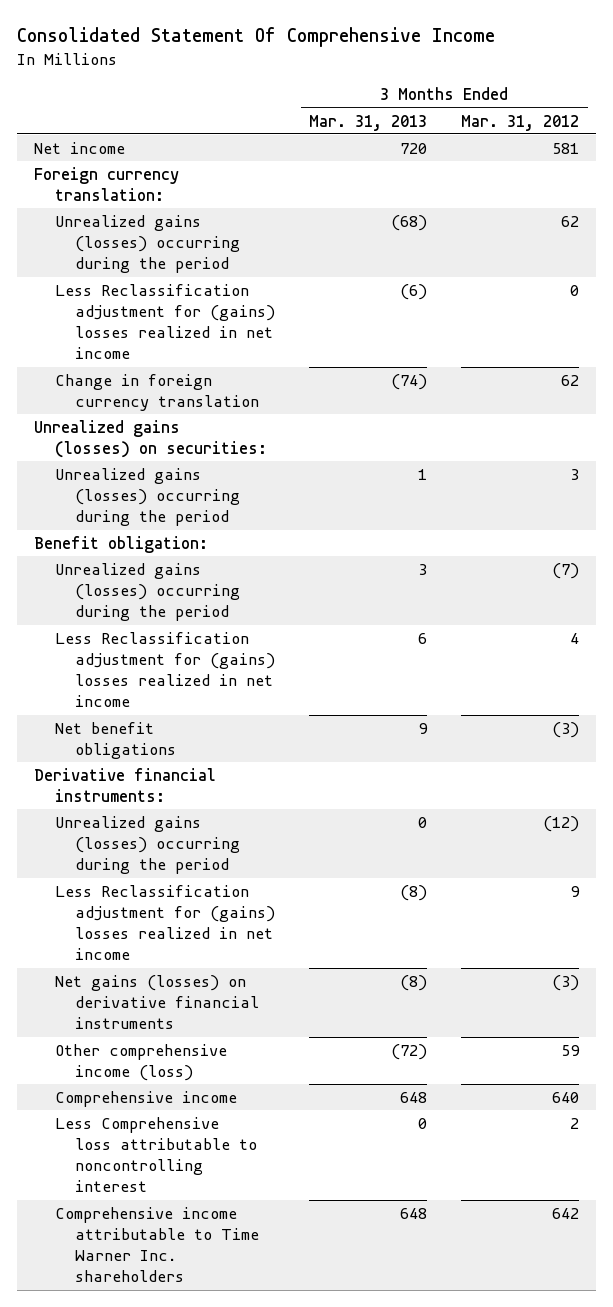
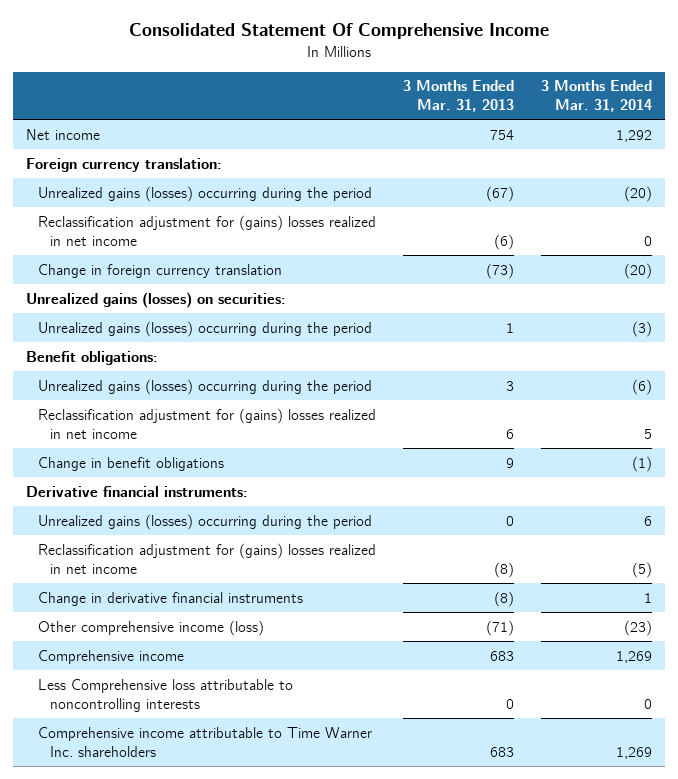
- | 3 Months Ended Mar. 31, 2013 | 3 Months Ended Mar. 31, 2012
+ | 3 Months Ended Mar. 31, 2013 | 3 Months Ended Mar. 31, 2014
- Net income | 720 | 581
+ Net income | 754 | 1,292
- Unrealized gains (losses) occurring during the period | (68) | 62
- Less Reclassification adjustment for (gains) losses realized in net income | (6) | 0
- Change in foreign currency translation | (74) | 62
+ Unrealized gains (losses) occurring during the period | (67) | (20)
+ Reclassification adjustment for (gains) losses realized in net income | (6) | 0
+ Change in foreign currency translation | (73) | (20)
- Benefit obligation:
+ Benefit obligations:
- Less Reclassification adjustment for (gains) losses realized in net income | 6 | 4
- Net benefit obligations | 9 | (3)
+ Reclassification adjustment for (gains) losses realized in net income | 6 | 5
+ Change in benefit obligations | 9 | (1)
- Less Reclassification adjustment for (gains) losses realized in net income | (8) | 9
- Net gains (losses) on derivative financial instruments | (8) | (3)
- Other comprehensive income (loss) | (72) | 59
- Comprehensive income | 648 | 640
- Less Comprehensive loss attributable to noncontrolling interest | 0 | 2
- Comprehensive income attributable to Time Warner Inc. shareholders | 648 | 642
+ Reclassification adjustment for (gains) losses realized in net income | (8) | (5)
+ Change in derivative financial instruments | (8) | 1
+ Other comprehensive income (loss) | (71) | (23)
+ Comprehensive income | 683 | 1,269
+ Less Comprehensive loss attributable to noncontrolling interests | 0 | 0
+ Comprehensive income attributable to Time Warner Inc. shareholders | 683 | 1,269

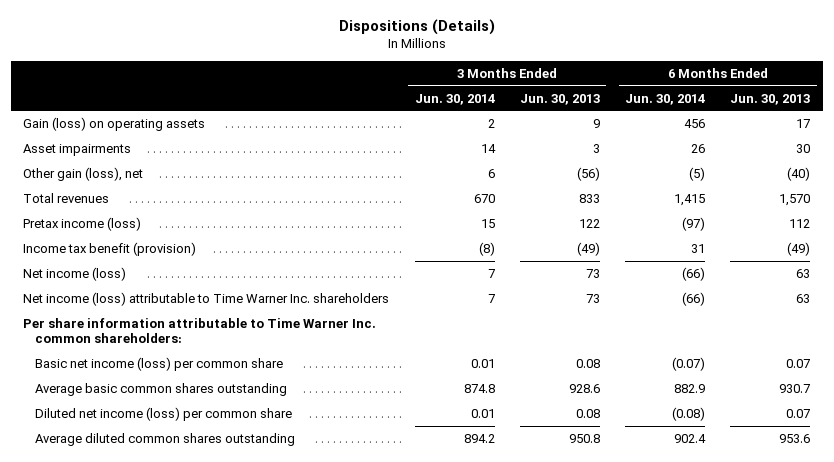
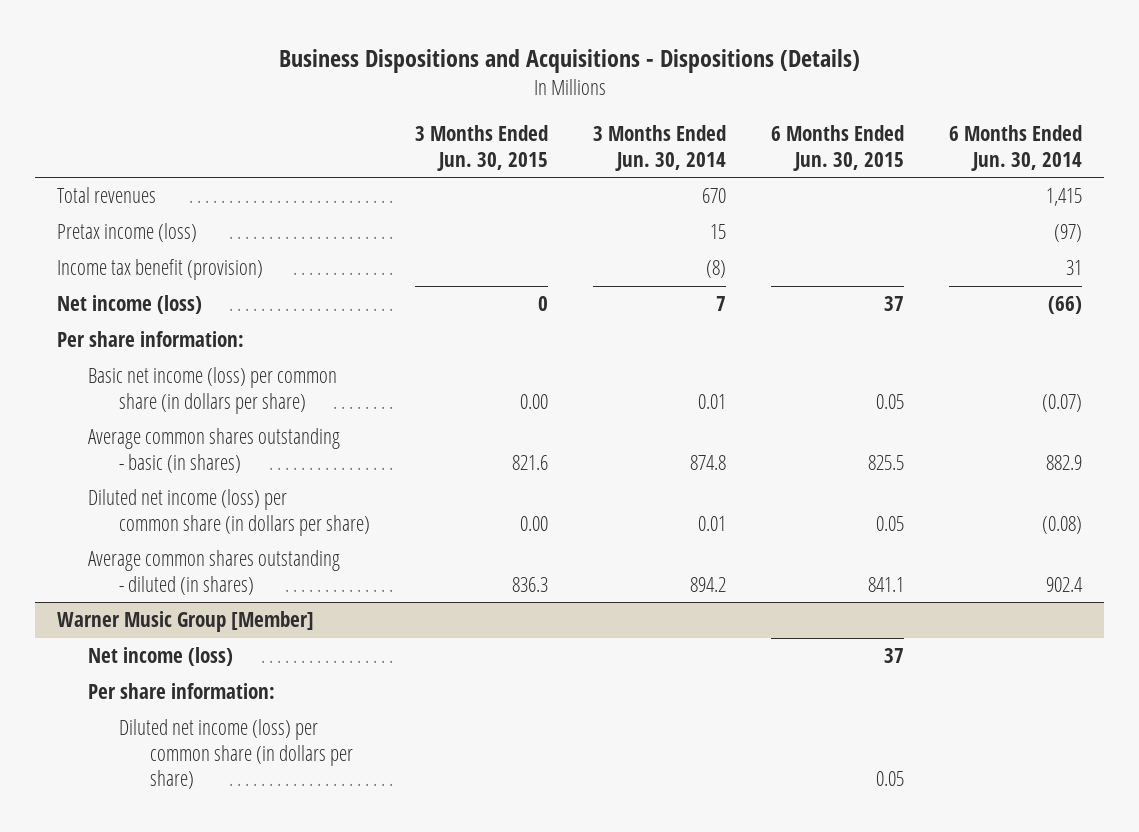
- Dispositions (Details)
+ Business Dispositions and Acquisitions - Dispositions (Details)
- | 3 Months Ended Jun. 30, 2014 | 3 Months Ended Jun. 30, 2013 | 6 Months Ended Jun. 30, 2014 | 6 Months Ended Jun. 30, 2013
+ | 3 Months Ended Jun. 30, 2015 | 3 Months Ended Jun. 30, 2014 | 6 Months Ended Jun. 30, 2015 | 6 Months Ended Jun. 30, 2014
- Gain (loss) on operating assets | 2 | 9 | 456 | 17
- Asset impairments | 14 | 3 | 26 | 30
- Other gain (loss), net | 6 | (56) | (5) | (40)
- Net income (loss) attributable to Time Warner Inc. shareholders | 7 | 73 | (66) | 63
- Per share information attributable to Time Warner Inc. common shareholders:
- Basic net income (loss) per common share | 0.01 | 0.08 | (0.07) | 0.07
- Average basic common shares outstanding | 874.8 | 928.6 | 882.9 | 930.7
- Diluted net income (loss) per common share | 0.01 | 0.08 | (0.08) | 0.07
- Average diluted common shares outstanding | 894.2 | 950.8 | 902.4 | 953.6
+ Per share information:
+ Basic net income (loss) per common share (in dollars per share) | 0.00 | 0.01 | 0.05 | (0.07)
+ Average common shares outstanding - basic (in shares) | 821.6 | 874.8 | 825.5 | 882.9
+ Diluted net income (loss) per common share (in dollars per share) | 0.00 | 0.01 | 0.05 | (0.08)
+ Average common shares outstanding - diluted (in shares) | 836.3 | 894.2 | 841.1 | 902.4
+ Warner Music Group [Member]
+ Net income (loss) | | | 37 |
+ Per share information:
+ Diluted net income (loss) per common share (in dollars per share) | | | 0.05 |

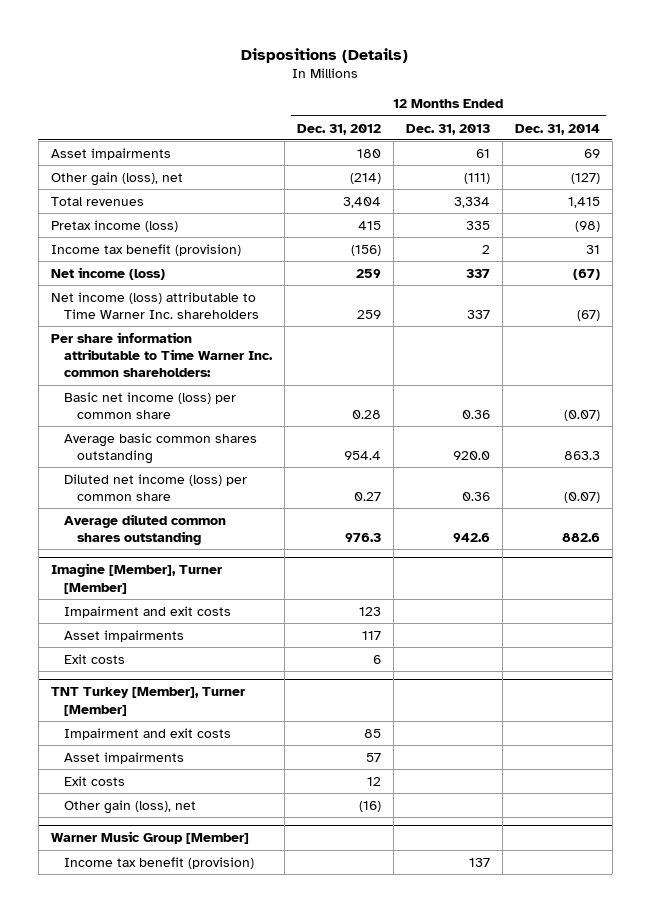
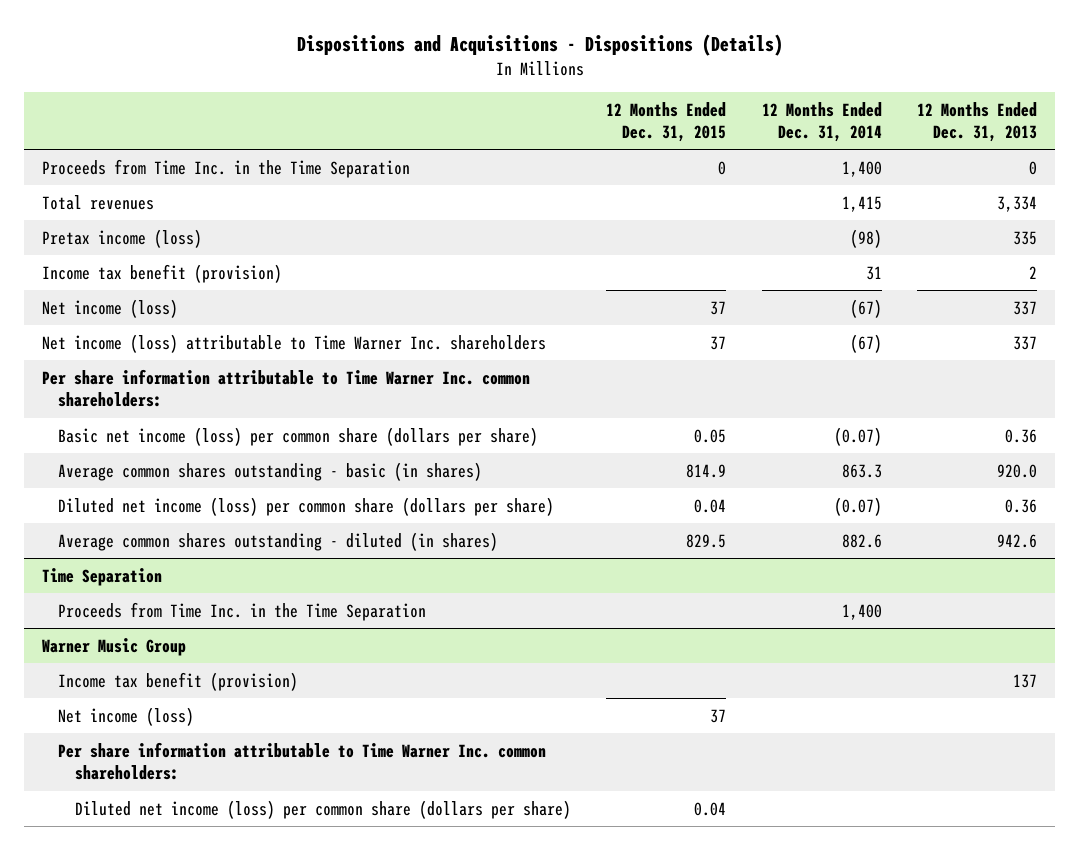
- Dispositions (Details)
+ Dispositions and Acquisitions - Dispositions (Details)
- | 12 Months Ended Dec. 31, 2012 | 12 Months Ended Dec. 31, 2013 | 12 Months Ended Dec. 31, 2014
+ | 12 Months Ended Dec. 31, 2015 | 12 Months Ended Dec. 31, 2014 | 12 Months Ended Dec. 31, 2013
- Asset impairments | 180 | 61 | 69
- Other gain (loss), net | (214) | (111) | (127)
+ Proceeds from Time Inc. in the Time Separation | 0 | 1,400 | 0
- Basic net income (loss) per common share | 0.28 | 0.36 | (0.07)
- Average basic common shares outstanding | 954.4 | 920.0 | 863.3
- Diluted net income (loss) per common share | 0.27 | 0.36 | (0.07)
- Average diluted common shares outstanding | 976.3 | 942.6 | 882.6
- Imagine [Member], Turner [Member]
- Impairment and exit costs | 123 | |
- Asset impairments | 117 | |
- Exit costs | 6 | |
- TNT Turkey [Member], Turner [Member]
- Impairment and exit costs | 85 | |
- Asset impairments | 57 | |
- Exit costs | 12 | |
- Other gain (loss), net | (16) | |
- Warner Music Group [Member]
+ Basic net income (loss) per common share (dollars per share) | 0.05 | (0.07) | 0.36
+ Average common shares outstanding - basic (in shares) | 814.9 | 863.3 | 920.0
+ Diluted net income (loss) per common share (dollars per share) | 0.04 | (0.07) | 0.36
+ Average common shares outstanding - diluted (in shares) | 829.5 | 882.6 | 942.6
+ Time Separation
+ Proceeds from Time Inc. in the Time Separation | | 1,400 |
+ Warner Music Group
+ Net income (loss) | 37 | |
+ Per share information attributable to Time Warner Inc. common shareholders:
+ Diluted net income (loss) per common share (dollars per share) | 0.04 | |

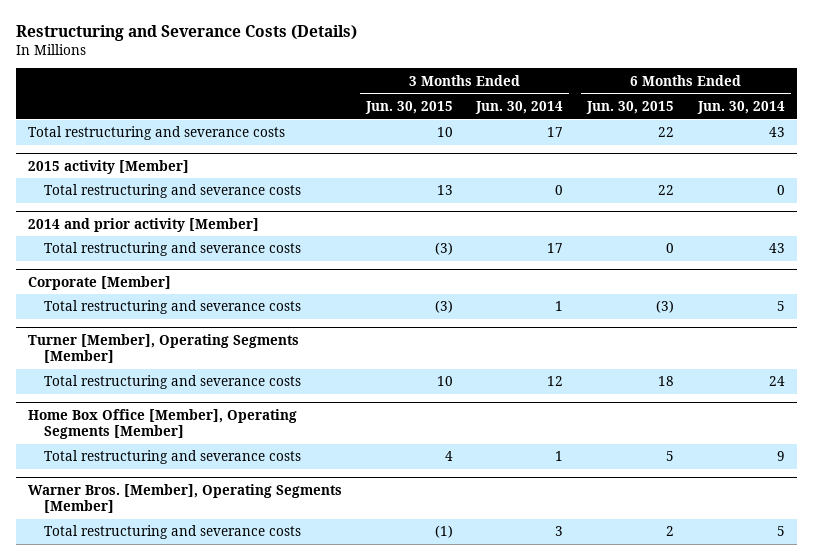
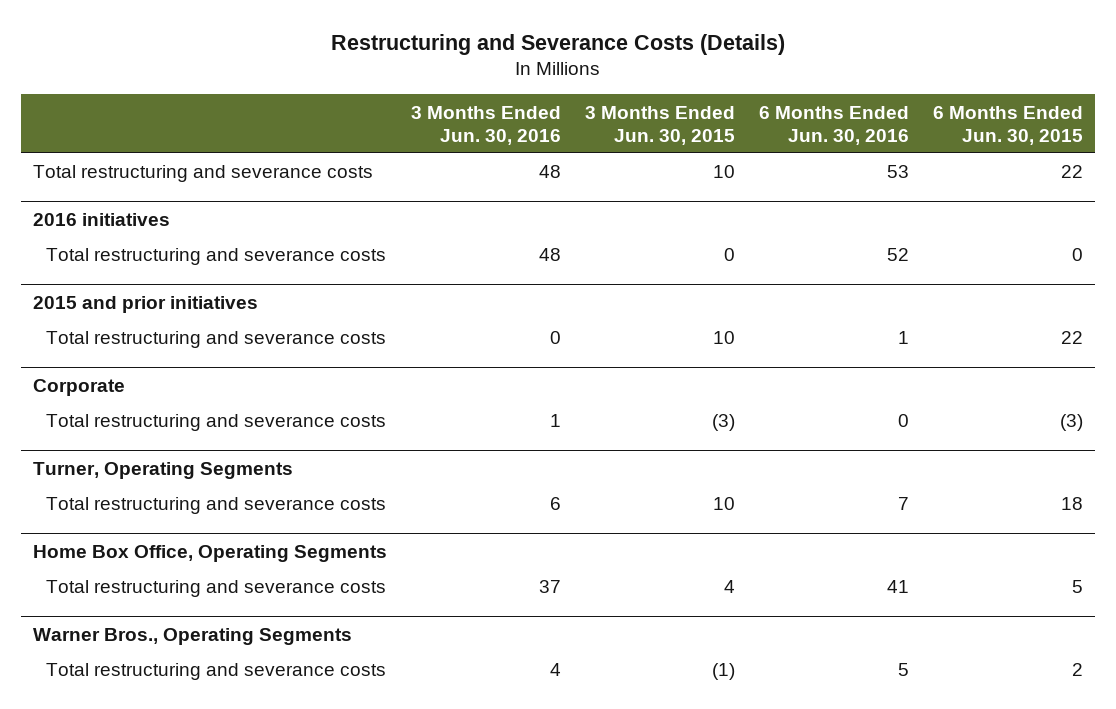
- | 3 Months Ended Jun. 30, 2015 | 3 Months Ended Jun. 30, 2014 | 6 Months Ended Jun. 30, 2015 | 6 Months Ended Jun. 30, 2014
+ | 3 Months Ended Jun. 30, 2016 | 3 Months Ended Jun. 30, 2015 | 6 Months Ended Jun. 30, 2016 | 6 Months Ended Jun. 30, 2015
- 2015 activity [Member]
- Total restructuring and severance costs | 13 | 0 | 22 | 0
- 2014 and prior activity [Member]
- Total restructuring and severance costs | (3) | 17 | 0 | 43
- Corporate [Member]
+ 2016 initiatives
+ Total restructuring and severance costs | 48 | 0 | 52 | 0
+ 2015 and prior initiatives
+ Total restructuring and severance costs | 0 | 10 | 1 | 22
+ Corporate
- Turner [Member], Operating Segments [Member]
+ Turner, Operating Segments
- Home Box Office [Member], Operating Segments [Member]
+ Home Box Office, Operating Segments
- Warner Bros. [Member], Operating Segments [Member]
+ Warner Bros., Operating Segments

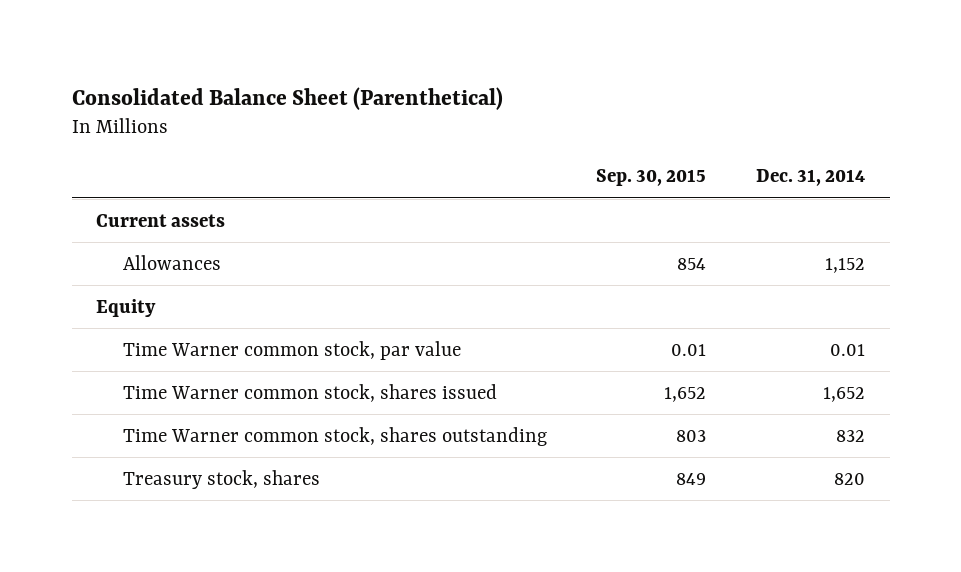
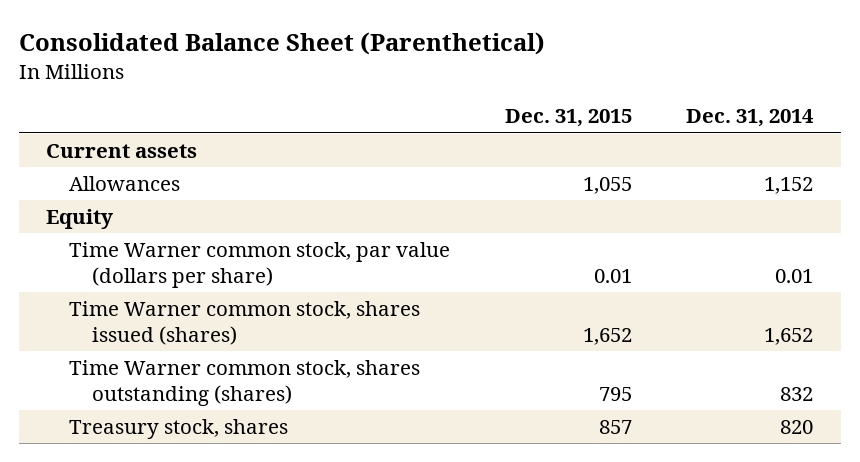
- | Sep. 30, 2015 | Dec. 31, 2014
+ | Dec. 31, 2015 | Dec. 31, 2014
- Time Warner common stock, par value | 0.01 | 0.01
- Time Warner common stock, shares issued | 1,652 | 1,652
- Time Warner common stock, shares outstanding | 803 | 832
+ Time Warner common stock, par value (dollars per share) | 0.01 | 0.01
+ Time Warner common stock, shares issued (shares) | 1,652 | 1,652
+ Time Warner common stock, shares outstanding (shares) | 795 | 832

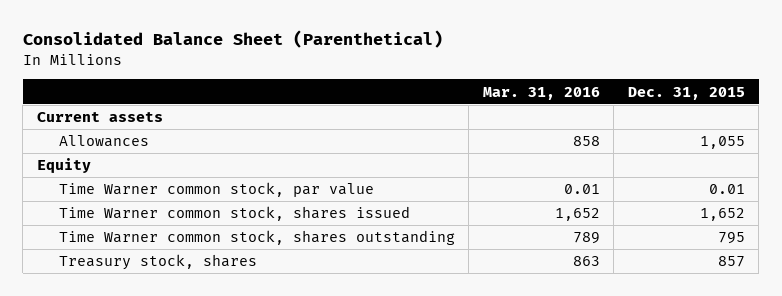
- | Dec. 31, 2015 | Dec. 31, 2014
+ | Mar. 31, 2016 | Dec. 31, 2015
- Time Warner common stock, par value (dollars per share) | 0.01 | 0.01
- Time Warner common stock, shares issued (shares) | 1,652 | 1,652
- Time Warner common stock, shares outstanding (shares) | 795 | 832
+ Time Warner common stock, par value | 0.01 | 0.01
+ Time Warner common stock, shares issued | 1,652 | 1,652
+ Time Warner common stock, shares outstanding | 789 | 795

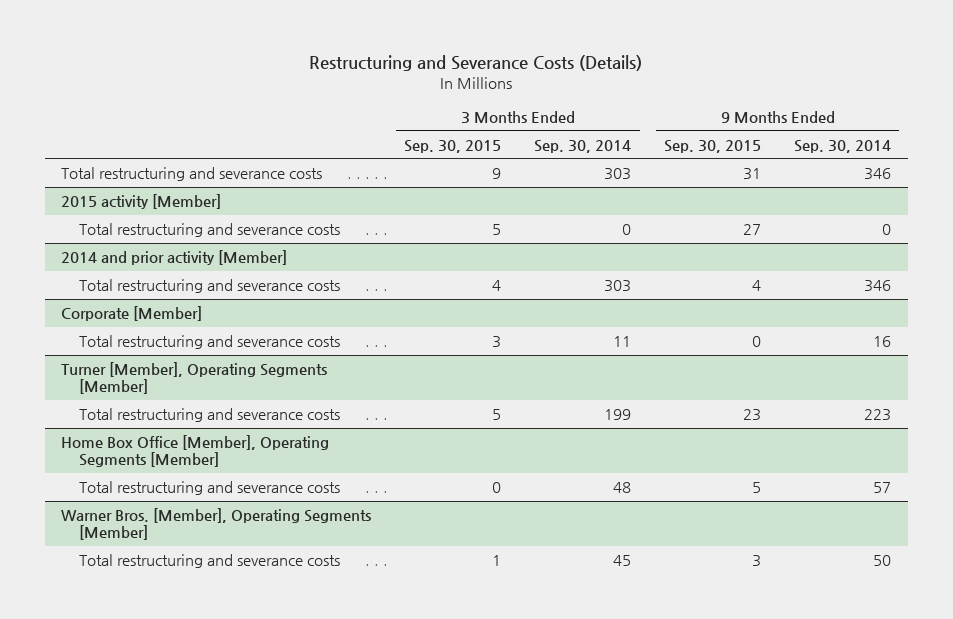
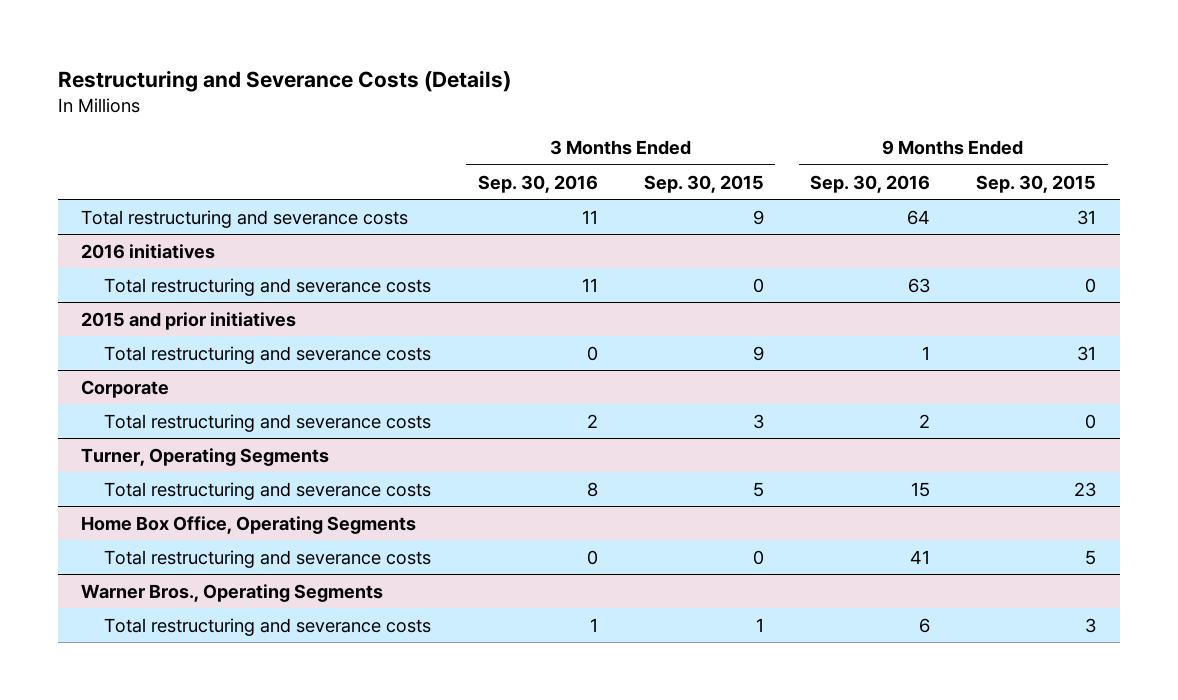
- | 3 Months Ended Sep. 30, 2015 | 3 Months Ended Sep. 30, 2014 | 9 Months Ended Sep. 30, 2015 | 9 Months Ended Sep. 30, 2014
+ | 3 Months Ended Sep. 30, 2016 | 3 Months Ended Sep. 30, 2015 | 9 Months Ended Sep. 30, 2016 | 9 Months Ended Sep. 30, 2015
- 2015 activity [Member]
- Total restructuring and severance costs | 5 | 0 | 27 | 0
- 2014 and prior activity [Member]
- Total restructuring and severance costs | 4 | 303 | 4 | 346
- Corporate [Member]
+ 2016 initiatives
+ Total restructuring and severance costs | 11 | 0 | 63 | 0
+ 2015 and prior initiatives
+ Total restructuring and severance costs | 0 | 9 | 1 | 31
+ Corporate
- Turner [Member], Operating Segments [Member]
+ Turner, Operating Segments
- Home Box Office [Member], Operating Segments [Member]
+ Home Box Office, Operating Segments
- Warner Bros. [Member], Operating Segments [Member]
+ Warner Bros., Operating Segments

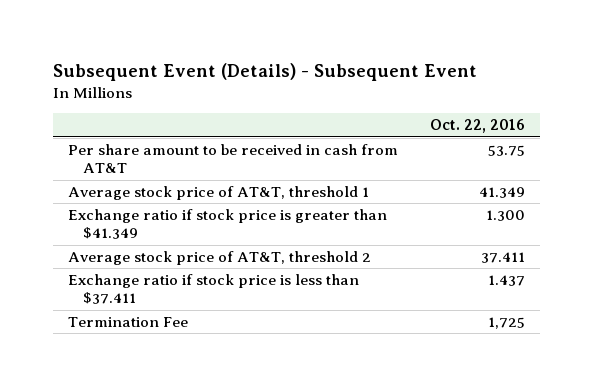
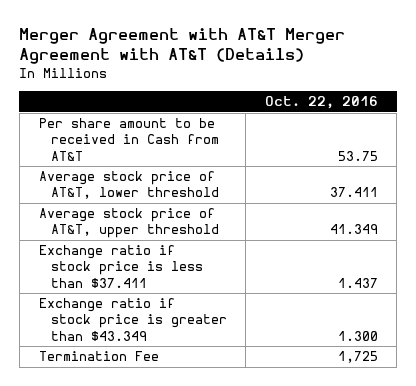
- Subsequent Event (Details) - Subsequent Event
+ Merger Agreement with AT&T Merger Agreement with AT&T (Details)
- Per share amount to be received in cash from AT&T | 53.75
- Average stock price of AT&T, threshold 1 | 41.349
- Exchange ratio if stock price is greater than $41.349 | 1.300
- Average stock price of AT&T, threshold 2 | 37.411
+ Per share amount to be received in Cash from AT&T | 53.75
+ Average stock price of AT&T, lower threshold | 37.411
+ Average stock price of AT&T, upper threshold | 41.349
+ Exchange ratio if stock price is greater than $43.349 | 1.300

